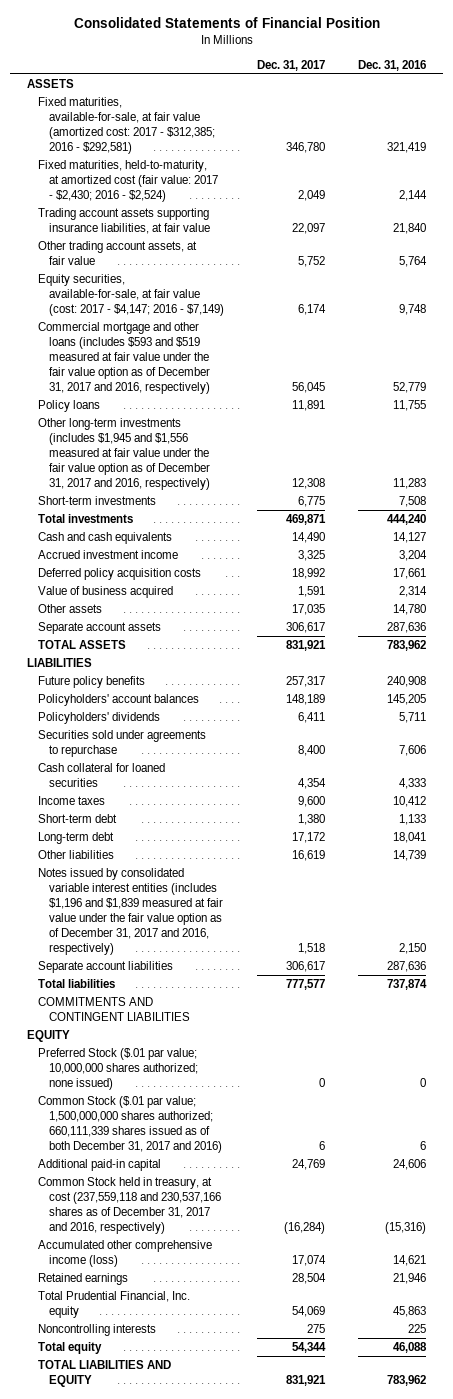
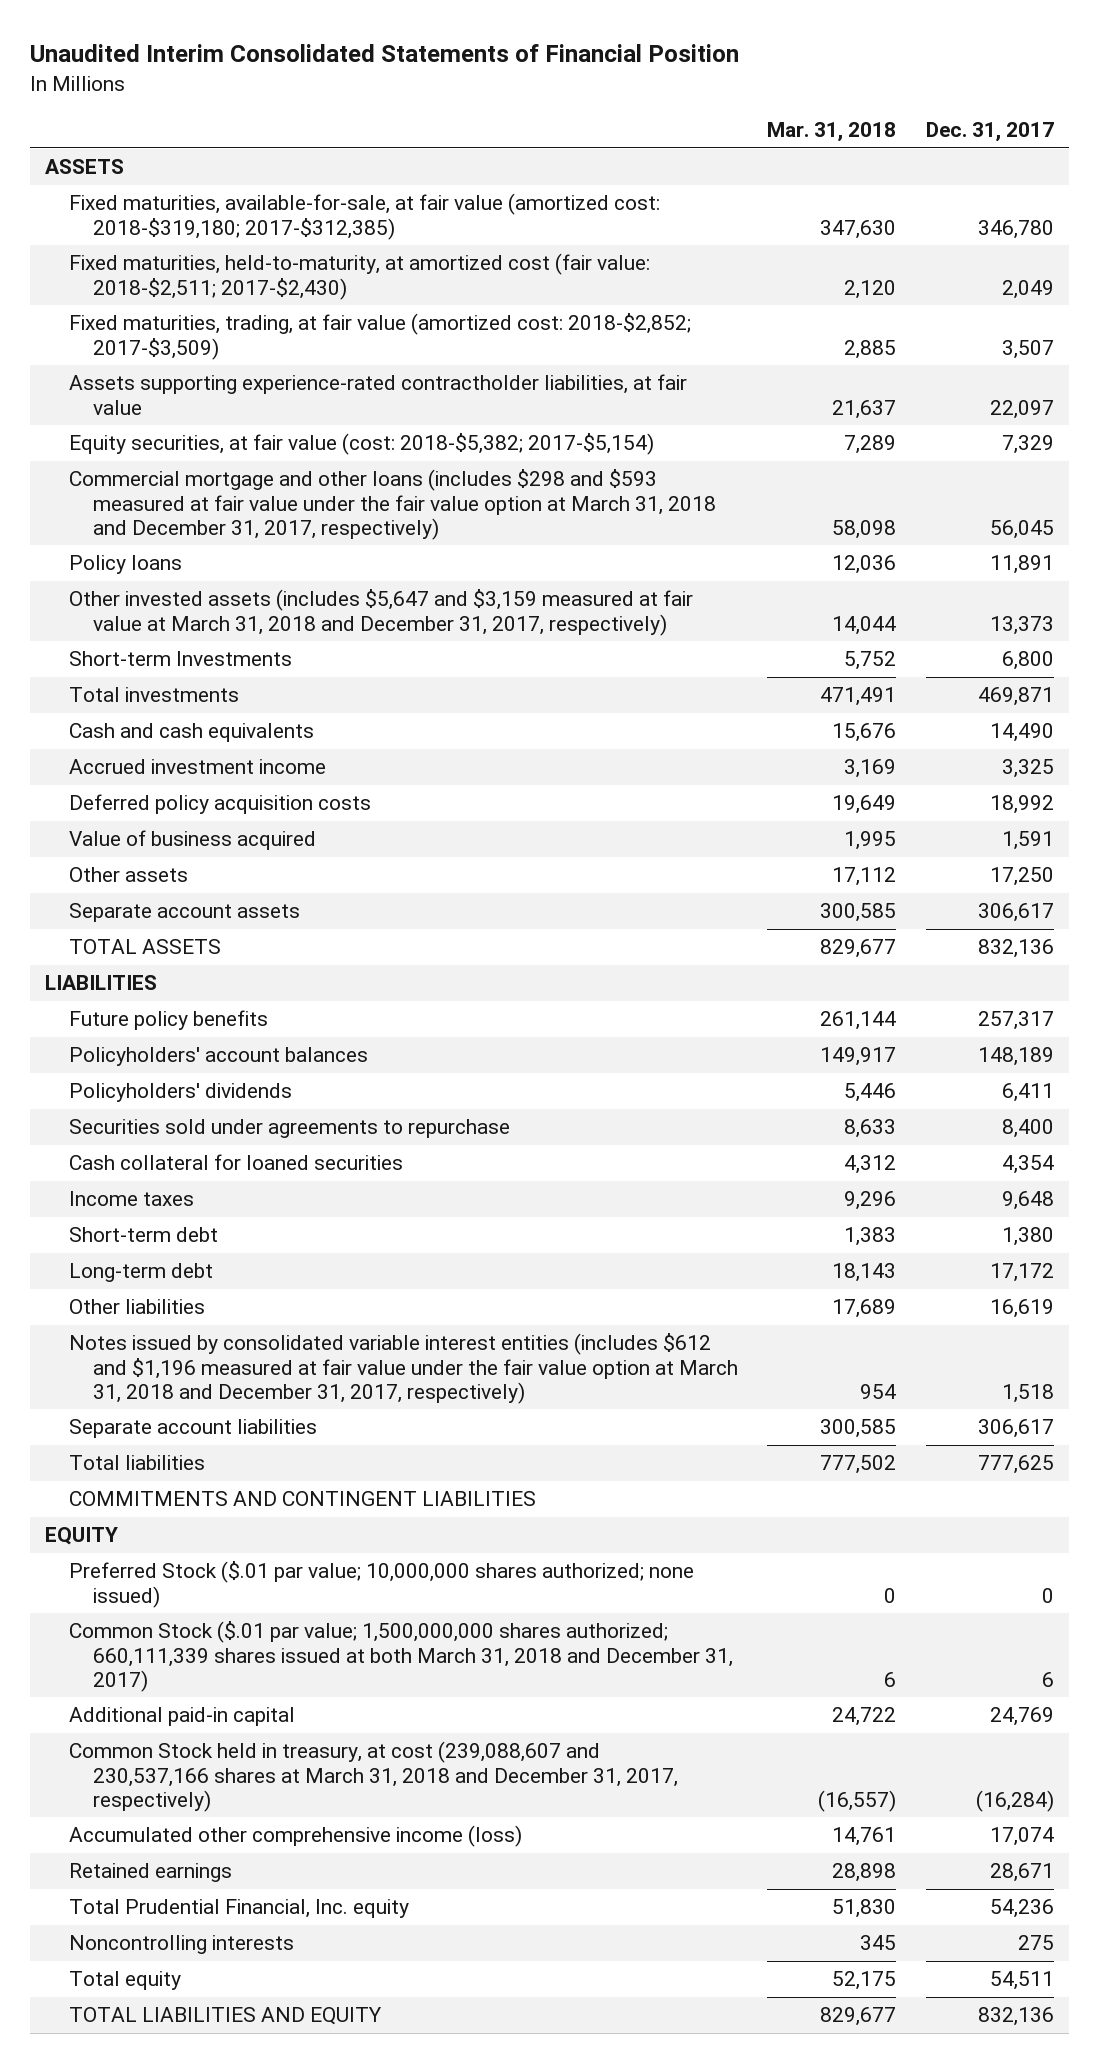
- Consolidated Statements of Financial Position
+ Unaudited Interim Consolidated Statements of Financial Position
- | Dec. 31, 2017 | Dec. 31, 2016
+ | Mar. 31, 2018 | Dec. 31, 2017
- Fixed maturities, available-for-sale, at fair value (amortized cost: 2017 - $312,385; 2016 - $292,581) | 346,780 | 321,419
- Fixed maturities, held-to-maturity, at amortized cost (fair value: 2017 - $2,430; 2016 - $2,524) | 2,049 | 2,144
- Trading account assets supporting insurance liabilities, at fair value | 22,097 | 21,840
- Other trading account assets, at fair value | 5,752 | 5,764
- Equity securities, available-for-sale, at fair value (cost: 2017 - $4,147; 2016 - $7,149) | 6,174 | 9,748
- Commercial mortgage and other loans (includes $593 and $519 measured at fair value under the fair value option as of December 31, 2017 and 2016, respectively) | 56,045 | 52,779
+ Fixed maturities, available-for-sale, at fair value (amortized cost: 2018-$319,180; 2017-$312,385) | 347,630 | 346,780
+ Fixed maturities, held-to-maturity, at amortized cost (fair value: 2018-$2,511; 2017-$2,430) | 2,120 | 2,049
+ Fixed maturities, trading, at fair value (amortized cost: 2018-$2,852; 2017-$3,509) | 2,885 | 3,507
+ Assets supporting experience-rated contractholder liabilities, at fair value | 21,637 | 22,097
+ Equity securities, at fair value (cost: 2018-$5,382; 2017-$5,154) | 7,289 | 7,329
+ Commercial mortgage and other loans (includes $298 and $593 measured at fair value under the fair value option at March 31, 2018 and December 31, 2017, respectively) | 58,098 | 56,045
- Other long-term investments (includes $1,945 and $1,556 measured at fair value under the fair value option as of December 31, 2017 and 2016, respectively) | 12,308 | 11,283
- Short-term investments | 6,775 | 7,508
+ Other invested assets (includes $5,647 and $3,159 measured at fair value at March 31, 2018 and December 31, 2017, respectively) | 14,044 | 13,373
+ Short-term Investments | 5,752 | 6,800
- Other assets | 17,035 | 14,780
+ Other assets | 17,112 | 17,250
- TOTAL ASSETS | 831,921 | 783,962
+ TOTAL ASSETS | 829,677 | 832,136
- Income taxes | 9,600 | 10,412
+ Income taxes | 9,296 | 9,648
- Notes issued by consolidated variable interest entities (includes $1,196 and $1,839 measured at fair value under the fair value option as of December 31, 2017 and 2016, respectively) | 1,518 | 2,150
+ Notes issued by consolidated variable interest entities (includes $612 and $1,196 measured at fair value under the fair value option at March 31, 2018 and December 31, 2017, respectively) | 954 | 1,518
- Total liabilities | 777,577 | 737,874
+ Total liabilities | 777,502 | 777,625
- Common Stock ($.01 par value; 1,500,000,000 shares authorized; 660,111,339 shares issued as of both December 31, 2017 and 2016) | 6 | 6
+ Common Stock ($.01 par value; 1,500,000,000 shares authorized; 660,111,339 shares issued at both March 31, 2018 and December 31, 2017) | 6 | 6
- Common Stock held in treasury, at cost (237,559,118 and 230,537,166 shares as of December 31, 2017 and 2016, respectively) | (16,284) | (15,316)
+ Common Stock held in treasury, at cost (239,088,607 and 230,537,166 shares at March 31, 2018 and December 31, 2017, respectively) | (16,557) | (16,284)
- Retained earnings | 28,504 | 21,946
- Total Prudential Financial, Inc. equity | 54,069 | 45,863
+ Retained earnings | 28,898 | 28,671
+ Total Prudential Financial, Inc. equity | 51,830 | 54,236
- Total equity | 54,344 | 46,088
- TOTAL LIABILITIES AND EQUITY | 831,921 | 783,962
+ Total equity | 52,175 | 54,511
+ TOTAL LIABILITIES AND EQUITY | 829,677 | 832,136

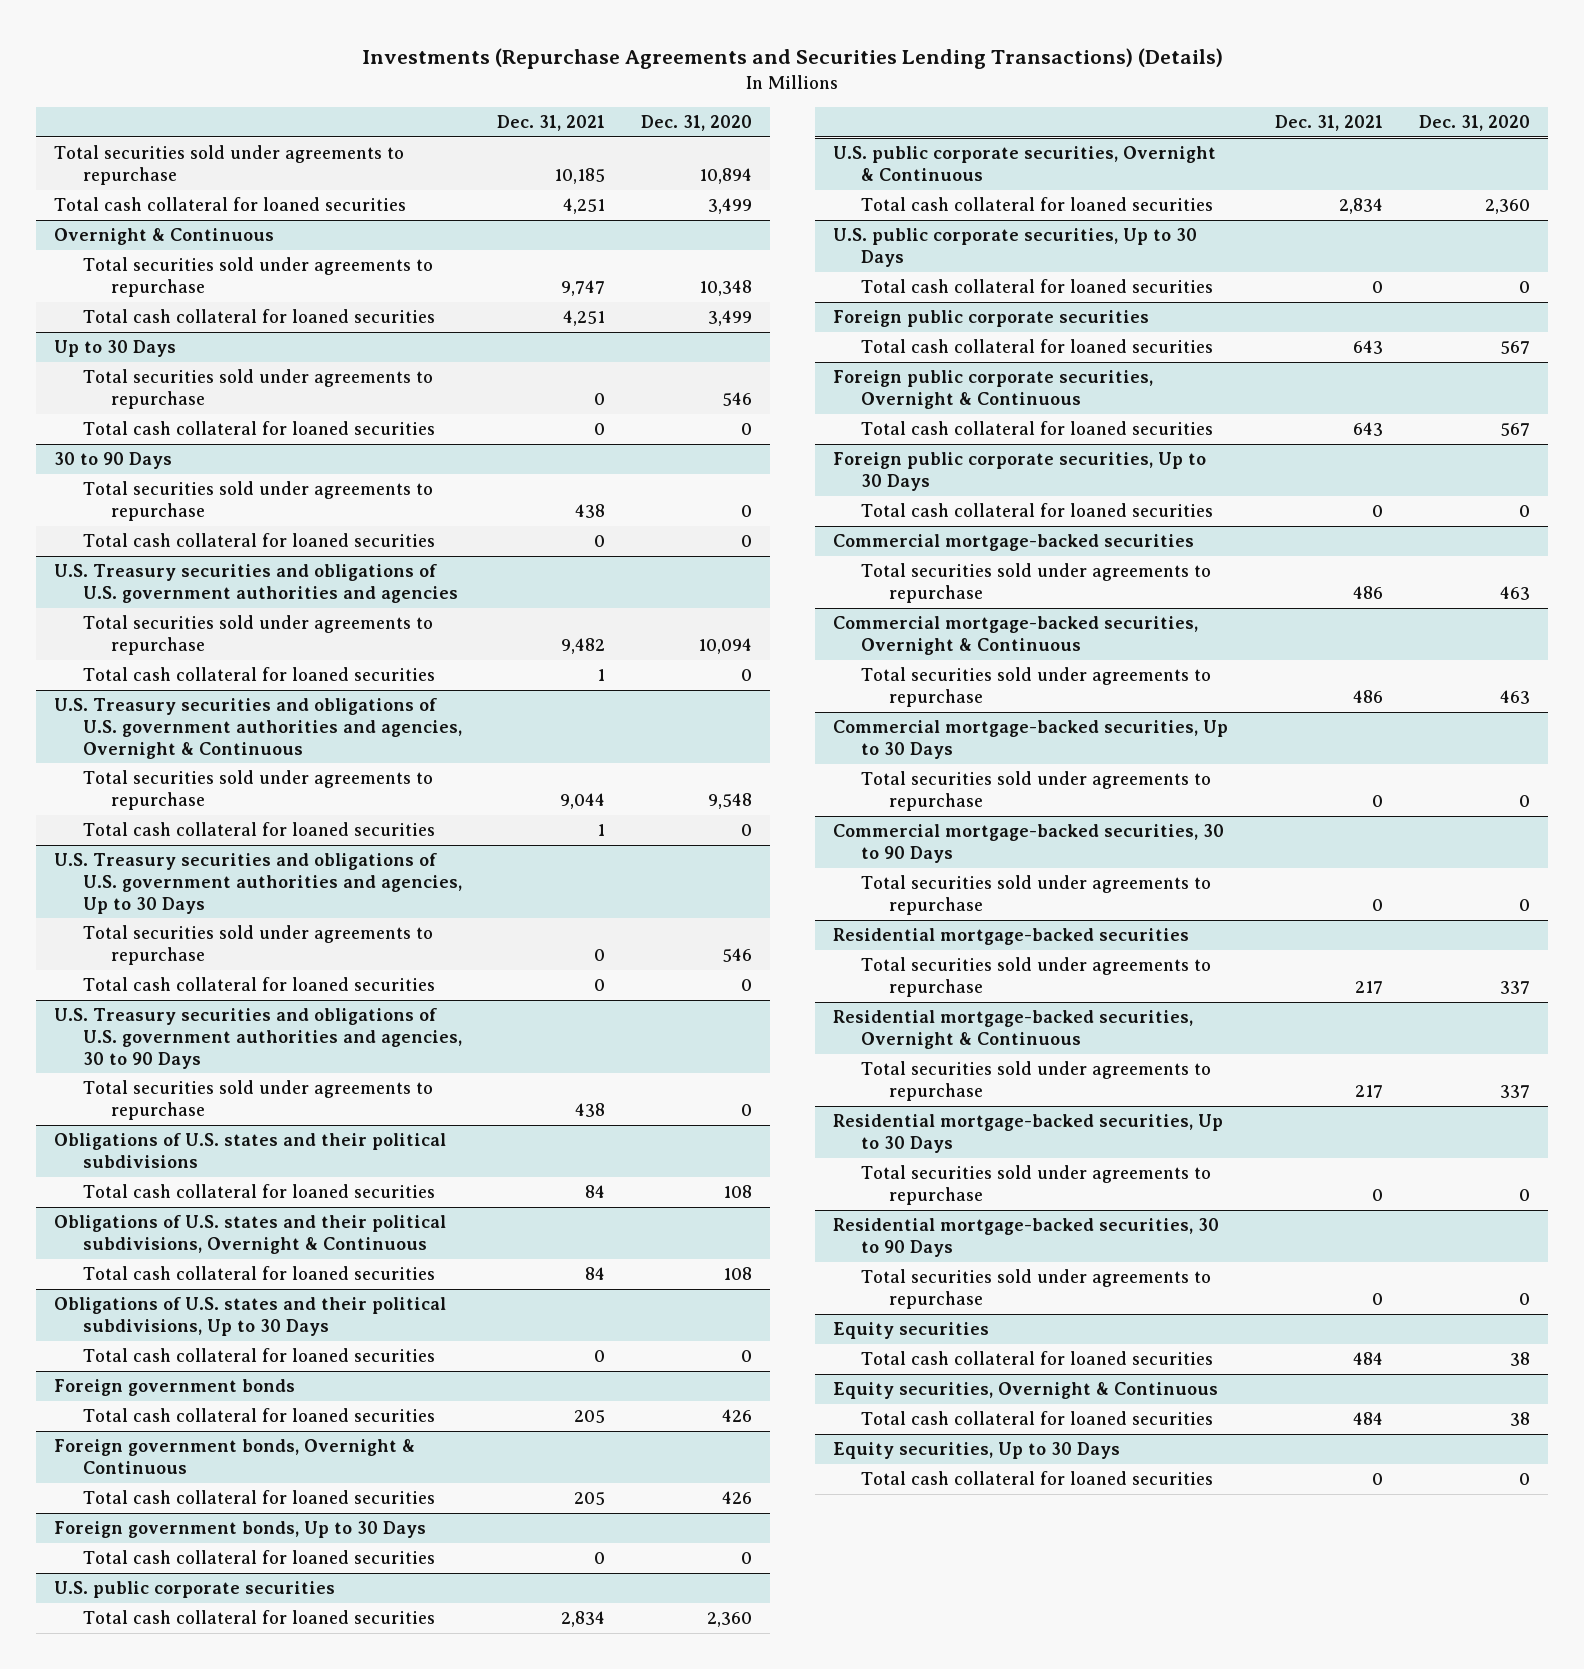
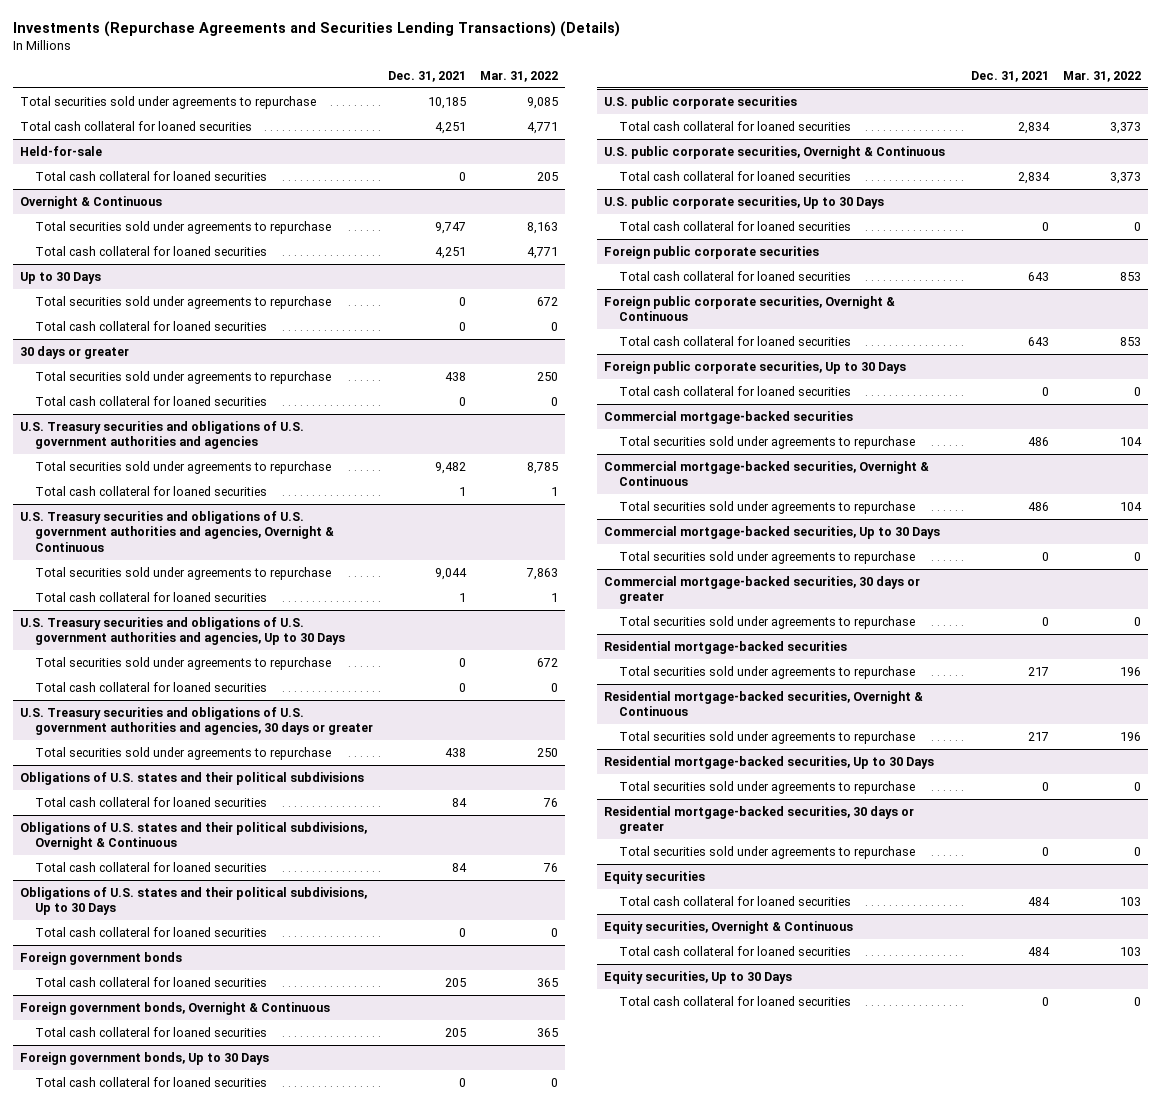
- | Dec. 31, 2021 | Dec. 31, 2020
+ | Dec. 31, 2021 | Mar. 31, 2022
+ Held-for-sale
+ Total cash collateral for loaned securities | 0 | 205
- 30 to 90 Days
+ 30 days or greater
- U.S. Treasury securities and obligations of U.S. government authorities and agencies, 30 to 90 Days
+ U.S. Treasury securities and obligations of U.S. government authorities and agencies, 30 days or greater
- Commercial mortgage-backed securities, 30 to 90 Days
+ Commercial mortgage-backed securities, 30 days or greater
- Residential mortgage-backed securities, 30 to 90 Days
+ Residential mortgage-backed securities, 30 days or greater

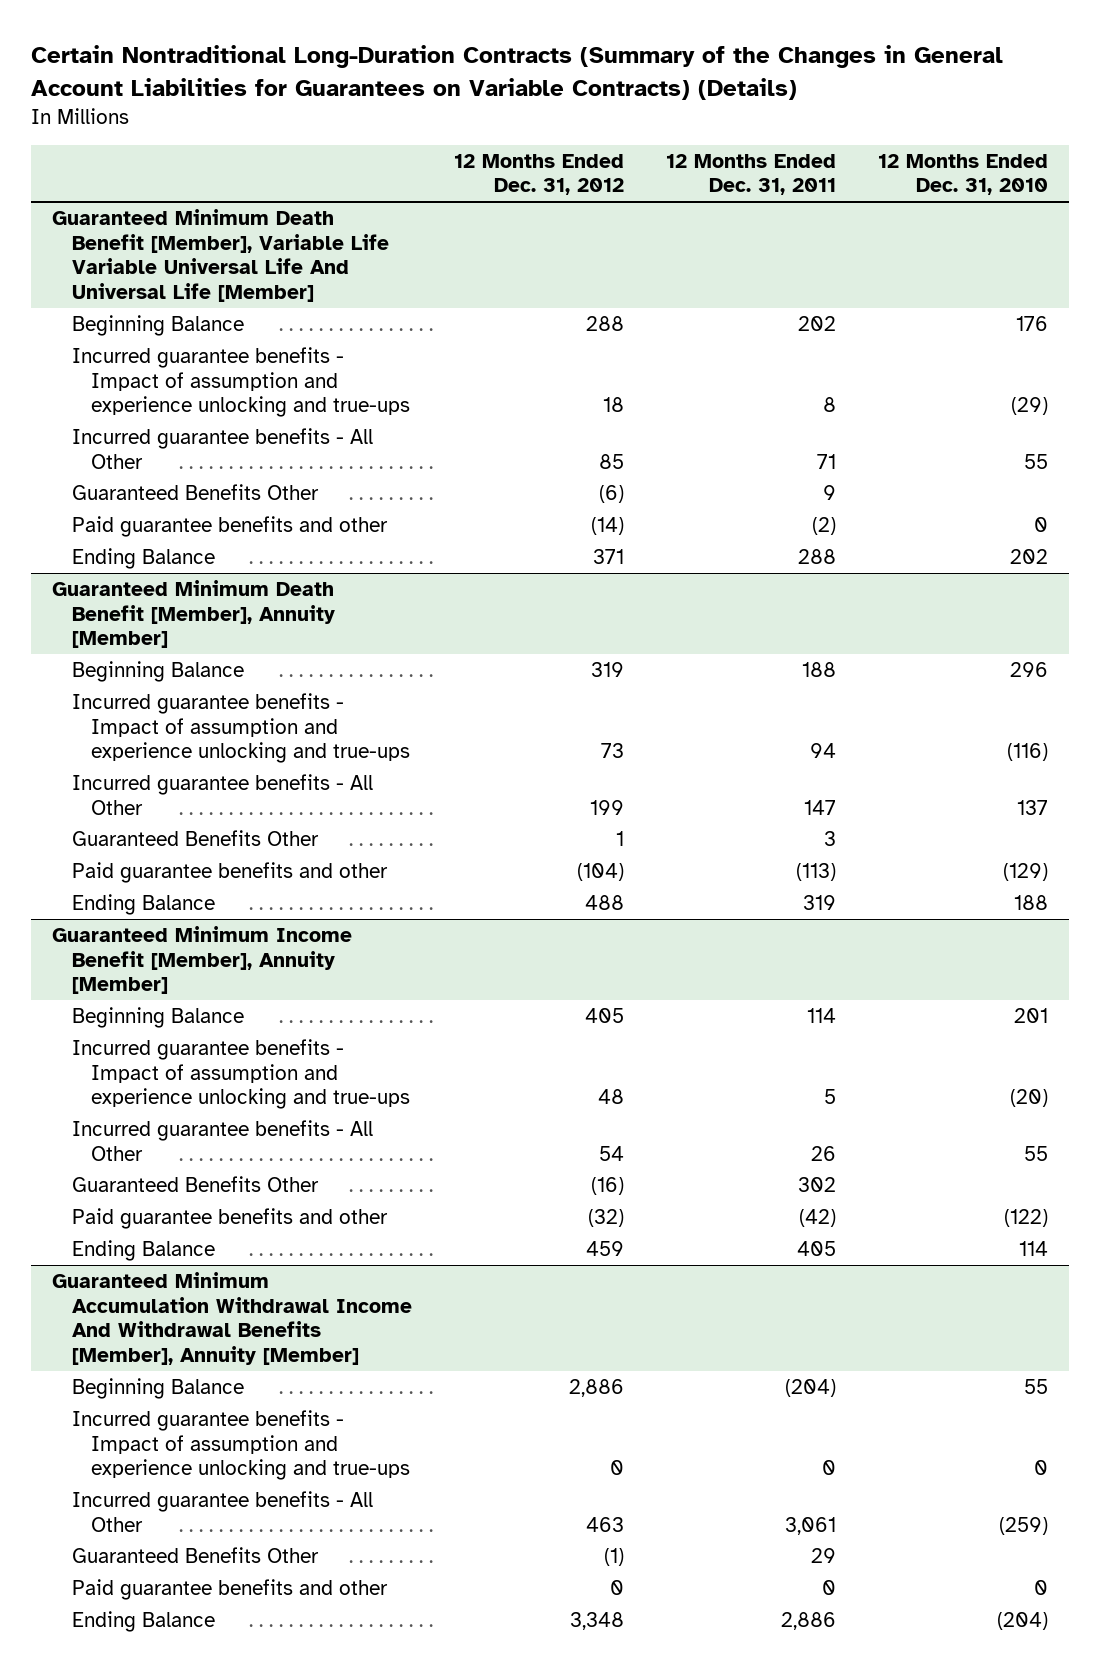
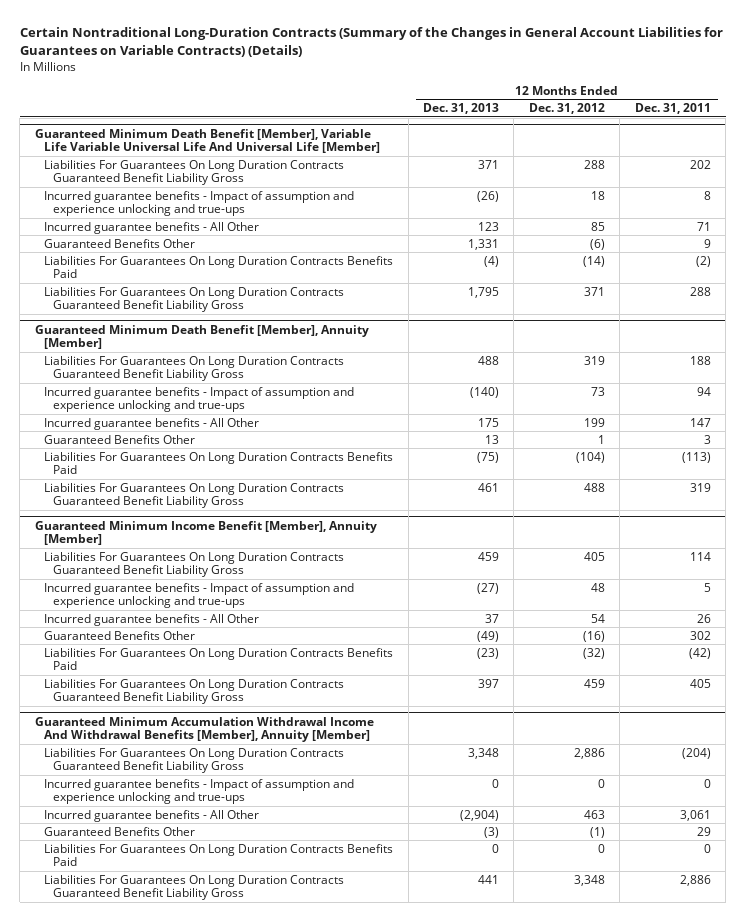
- | 12 Months Ended Dec. 31, 2012 | 12 Months Ended Dec. 31, 2011 | 12 Months Ended Dec. 31, 2010
+ | 12 Months Ended Dec. 31, 2013 | 12 Months Ended Dec. 31, 2012 | 12 Months Ended Dec. 31, 2011
@ Guaranteed Minimum Death Benefit [Member], Variable Life Variable Universal Life And Universal Life [Member]
- Beginning Balance | 288 | 202 | 176
+ Liabilities For Guarantees On Long Duration Contracts Guaranteed Benefit Liability Gross | 371 | 288 | 202
- Paid guarantee benefits and other | (14) | (2) | 0
- Ending Balance | 371 | 288 | 202
+ Liabilities For Guarantees On Long Duration Contracts Benefits Paid | (4) | (14) | (2)
+ Liabilities For Guarantees On Long Duration Contracts Guaranteed Benefit Liability Gross | 1,795 | 371 | 288
@ Guaranteed Minimum Death Benefit [Member], Annuity [Member]
- Beginning Balance | 319 | 188 | 296
+ Liabilities For Guarantees On Long Duration Contracts Guaranteed Benefit Liability Gross | 488 | 319 | 188
- Paid guarantee benefits and other | (104) | (113) | (129)
- Ending Balance | 488 | 319 | 188
+ Liabilities For Guarantees On Long Duration Contracts Benefits Paid | (75) | (104) | (113)
+ Liabilities For Guarantees On Long Duration Contracts Guaranteed Benefit Liability Gross | 461 | 488 | 319
@ Guaranteed Minimum Income Benefit [Member], Annuity [Member]
- Beginning Balance | 405 | 114 | 201
+ Liabilities For Guarantees On Long Duration Contracts Guaranteed Benefit Liability Gross | 459 | 405 | 114
- Paid guarantee benefits and other | (32) | (42) | (122)
- Ending Balance | 459 | 405 | 114
+ Liabilities For Guarantees On Long Duration Contracts Benefits Paid | (23) | (32) | (42)
+ Liabilities For Guarantees On Long Duration Contracts Guaranteed Benefit Liability Gross | 397 | 459 | 405
@ Guaranteed Minimum Accumulation Withdrawal Income And Withdrawal Benefits [Member], Annuity [Member]
- Beginning Balance | 2,886 | (204) | 55
+ Liabilities For Guarantees On Long Duration Contracts Guaranteed Benefit Liability Gross | 3,348 | 2,886 | (204)
- Paid guarantee benefits and other | 0 | 0 | 0
- Ending Balance | 3,348 | 2,886 | (204)
+ Liabilities For Guarantees On Long Duration Contracts Benefits Paid | 0 | 0 | 0
+ Liabilities For Guarantees On Long Duration Contracts Guaranteed Benefit Liability Gross | 441 | 3,348 | 2,886

